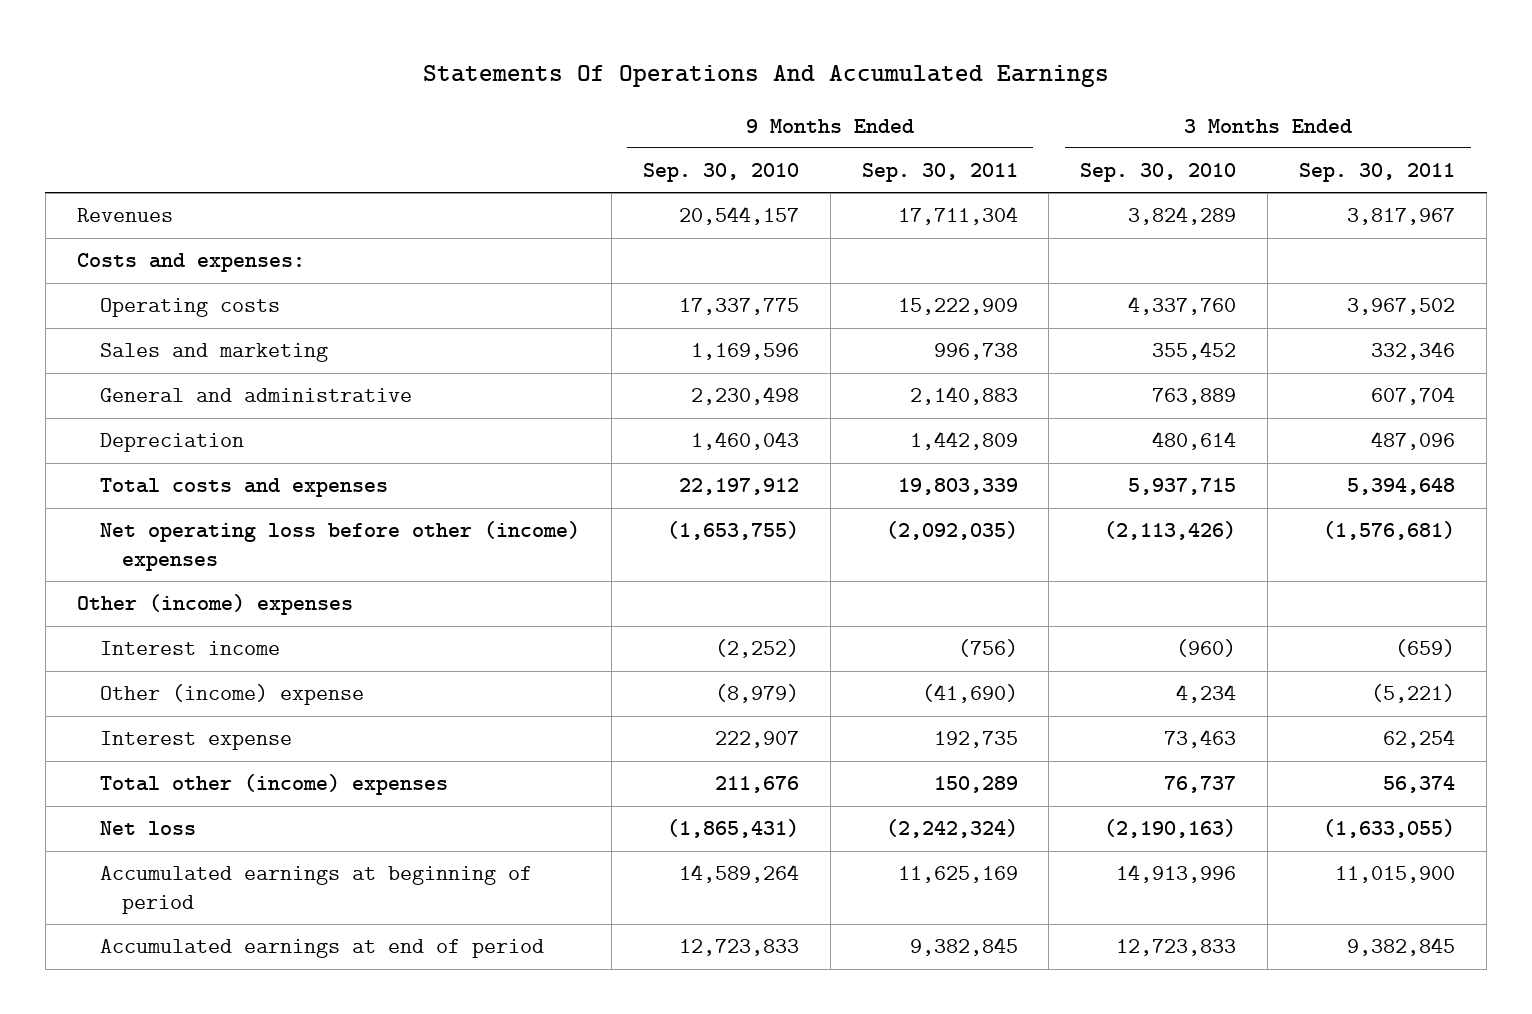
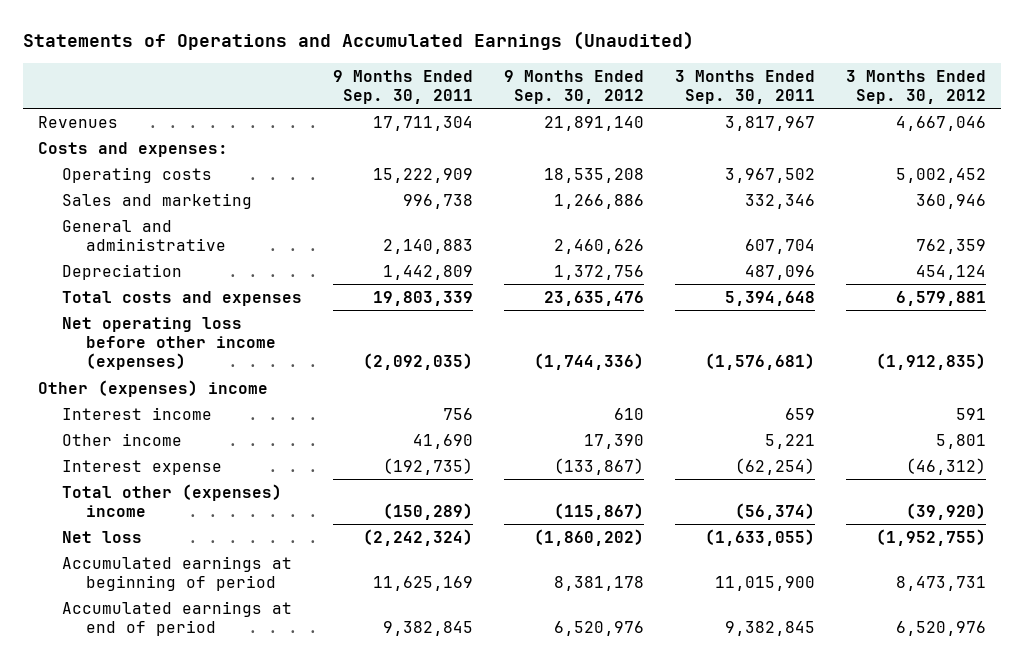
- Statements Of Operations And Accumulated Earnings
+ Statements of Operations and Accumulated Earnings (Unaudited)
- | 9 Months Ended Sep. 30, 2010 | 9 Months Ended Sep. 30, 2011 | 3 Months Ended Sep. 30, 2010 | 3 Months Ended Sep. 30, 2011
+ | 9 Months Ended Sep. 30, 2011 | 9 Months Ended Sep. 30, 2012 | 3 Months Ended Sep. 30, 2011 | 3 Months Ended Sep. 30, 2012
- Net operating loss before other (income) expenses | (1,653,755) | (2,092,035) | (2,113,426) | (1,576,681)
- Other (income) expenses
- Interest income | (2,252) | (756) | (960) | (659)
- Other (income) expense | (8,979) | (41,690) | 4,234 | (5,221)
- Interest expense | 222,907 | 192,735 | 73,463 | 62,254
- Total other (income) expenses | 211,676 | 150,289 | 76,737 | 56,374
+ Net operating loss before other income (expenses) | (2,092,035) | (1,744,336) | (1,576,681) | (1,912,835)
+ Other (expenses) income
+ Interest income | 756 | 610 | 659 | 591
+ Other income | 41,690 | 17,390 | 5,221 | 5,801
+ Interest expense | (192,735) | (133,867) | (62,254) | (46,312)
+ Total other (expenses) income | (150,289) | (115,867) | (56,374) | (39,920)

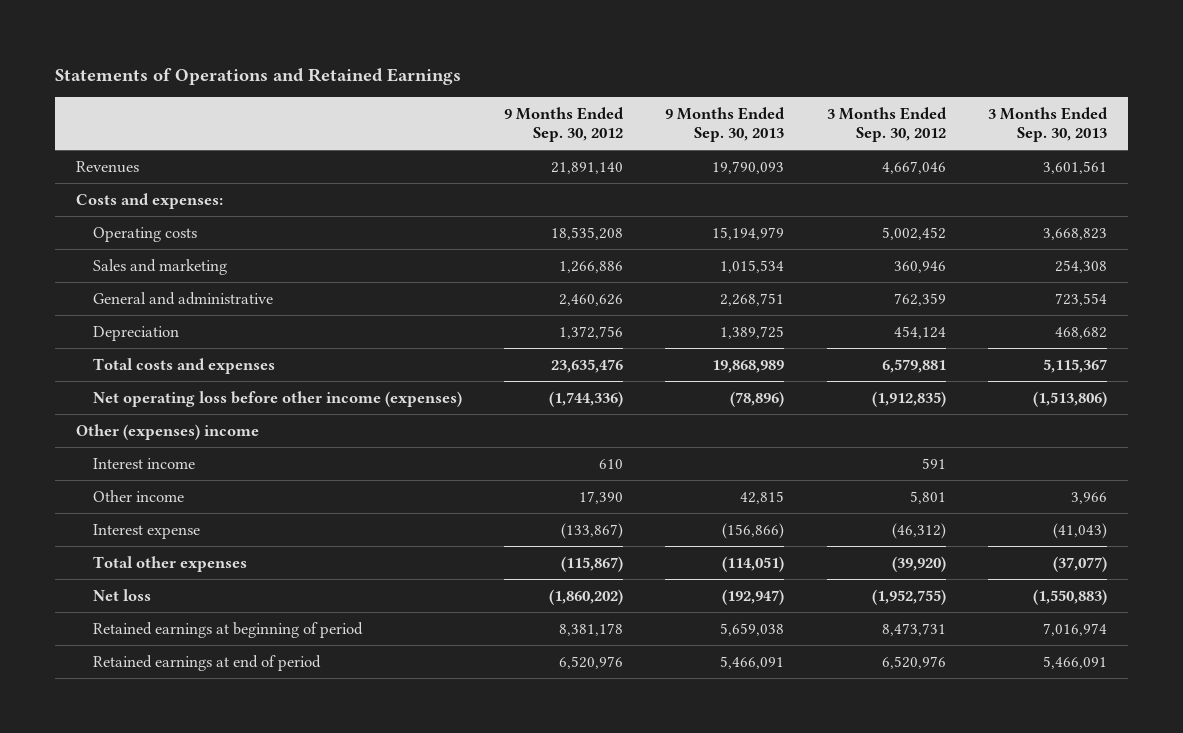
- Statements of Operations and Accumulated Earnings (Unaudited)
+ Statements of Operations and Retained Earnings
- | 9 Months Ended Sep. 30, 2011 | 9 Months Ended Sep. 30, 2012 | 3 Months Ended Sep. 30, 2011 | 3 Months Ended Sep. 30, 2012
+ | 9 Months Ended Sep. 30, 2012 | 9 Months Ended Sep. 30, 2013 | 3 Months Ended Sep. 30, 2012 | 3 Months Ended Sep. 30, 2013
- Total other (expenses) income | (150,289) | (115,867) | (56,374) | (39,920)
+ Total other expenses | (115,867) | (114,051) | (39,920) | (37,077)
- Accumulated earnings at beginning of period | 11,625,169 | 8,381,178 | 11,015,900 | 8,473,731
- Accumulated earnings at end of period | 9,382,845 | 6,520,976 | 9,382,845 | 6,520,976
+ Retained earnings at beginning of period | 8,381,178 | 5,659,038 | 8,473,731 | 7,016,974
+ Retained earnings at end of period | 6,520,976 | 5,466,091 | 6,520,976 | 5,466,091

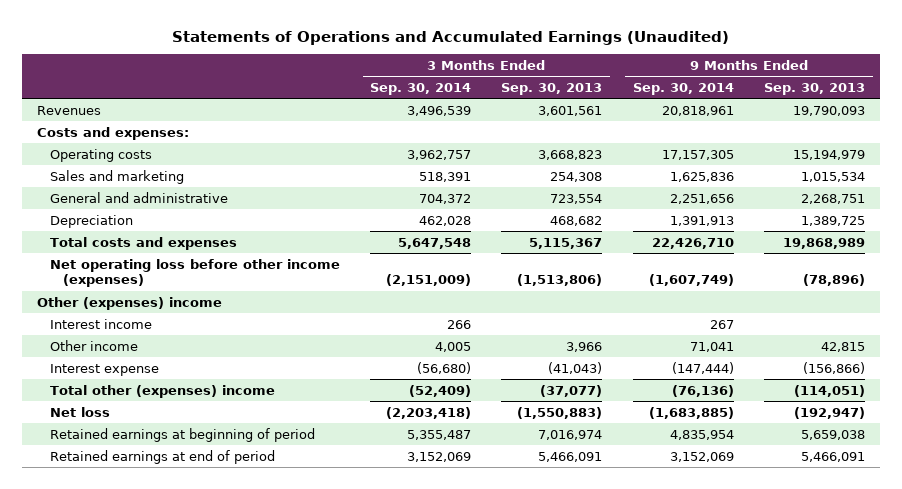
- Statements of Operations and Retained Earnings
+ Statements of Operations and Accumulated Earnings (Unaudited)
- | 9 Months Ended Sep. 30, 2012 | 9 Months Ended Sep. 30, 2013 | 3 Months Ended Sep. 30, 2012 | 3 Months Ended Sep. 30, 2013
+ | 3 Months Ended Sep. 30, 2014 | 3 Months Ended Sep. 30, 2013 | 9 Months Ended Sep. 30, 2014 | 9 Months Ended Sep. 30, 2013
- Total other expenses | (115,867) | (114,051) | (39,920) | (37,077)
+ Total other (expenses) income | (52,409) | (37,077) | (76,136) | (114,051)

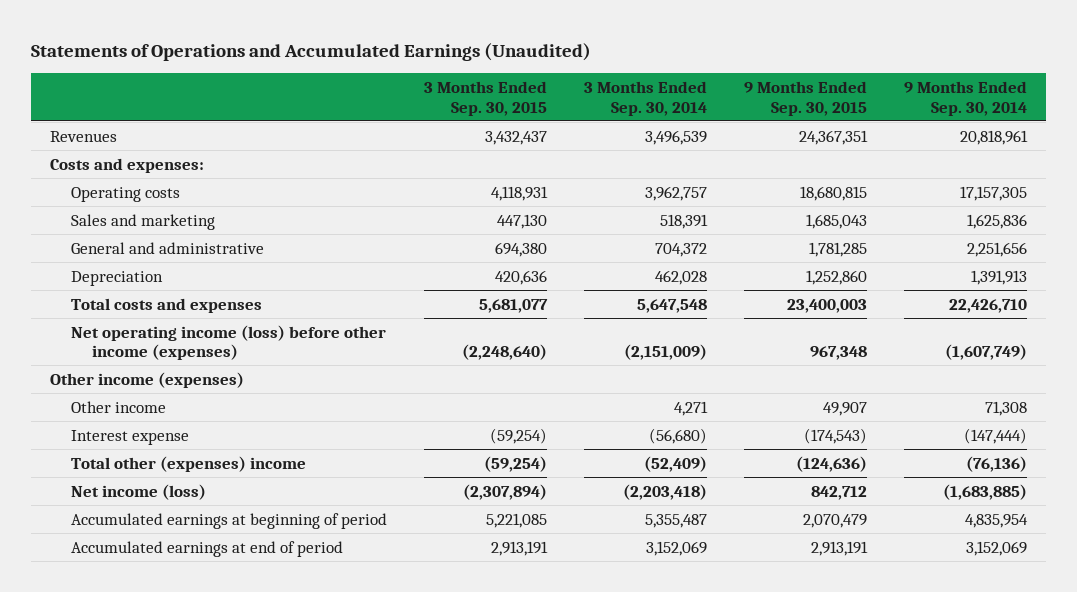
- | 3 Months Ended Sep. 30, 2014 | 3 Months Ended Sep. 30, 2013 | 9 Months Ended Sep. 30, 2014 | 9 Months Ended Sep. 30, 2013
+ | 3 Months Ended Sep. 30, 2015 | 3 Months Ended Sep. 30, 2014 | 9 Months Ended Sep. 30, 2015 | 9 Months Ended Sep. 30, 2014
- Net operating loss before other income (expenses) | (2,151,009) | (1,513,806) | (1,607,749) | (78,896)
- Other (expenses) income
- Interest income | 266 | | 267 |
- Other income | 4,005 | 3,966 | 71,041 | 42,815
+ Net operating income (loss) before other income (expenses) | (2,248,640) | (2,151,009) | 967,348 | (1,607,749)
+ Other income (expenses)
+ Other income | | 4,271 | 49,907 | 71,308
- Net loss | (2,203,418) | (1,550,883) | (1,683,885) | (192,947)
- Retained earnings at beginning of period | 5,355,487 | 7,016,974 | 4,835,954 | 5,659,038
- Retained earnings at end of period | 3,152,069 | 5,466,091 | 3,152,069 | 5,466,091
+ Net income (loss) | (2,307,894) | (2,203,418) | 842,712 | (1,683,885)
+ Accumulated earnings at beginning of period | 5,221,085 | 5,355,487 | 2,070,479 | 4,835,954
+ Accumulated earnings at end of period | 2,913,191 | 3,152,069 | 2,913,191 | 3,152,069

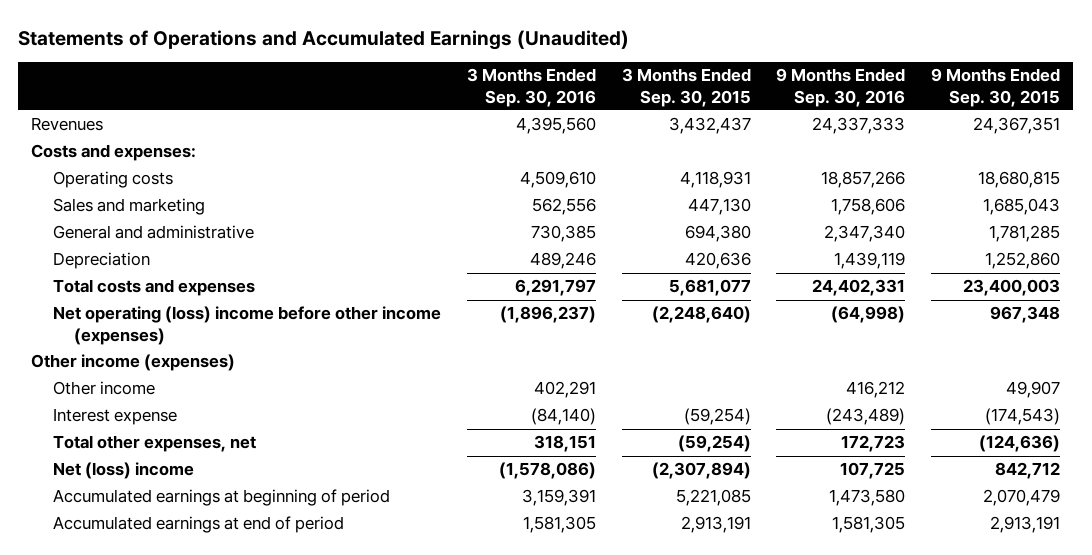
- | 3 Months Ended Sep. 30, 2015 | 3 Months Ended Sep. 30, 2014 | 9 Months Ended Sep. 30, 2015 | 9 Months Ended Sep. 30, 2014
+ | 3 Months Ended Sep. 30, 2016 | 3 Months Ended Sep. 30, 2015 | 9 Months Ended Sep. 30, 2016 | 9 Months Ended Sep. 30, 2015
- Net operating income (loss) before other income (expenses) | (2,248,640) | (2,151,009) | 967,348 | (1,607,749)
+ Net operating (loss) income before other income (expenses) | (1,896,237) | (2,248,640) | (64,998) | 967,348
- Total other (expenses) income | (59,254) | (52,409) | (124,636) | (76,136)
- Net income (loss) | (2,307,894) | (2,203,418) | 842,712 | (1,683,885)
+ Total other expenses, net | 318,151 | (59,254) | 172,723 | (124,636)
+ Net (loss) income | (1,578,086) | (2,307,894) | 107,725 | 842,712

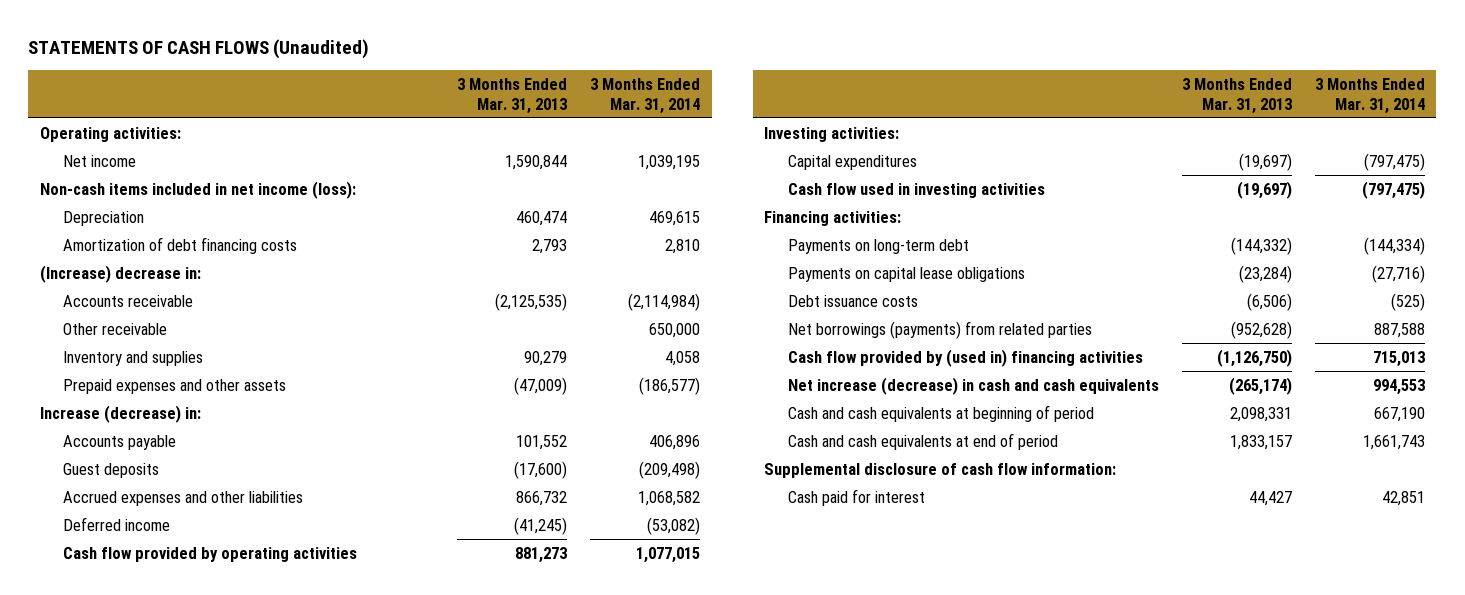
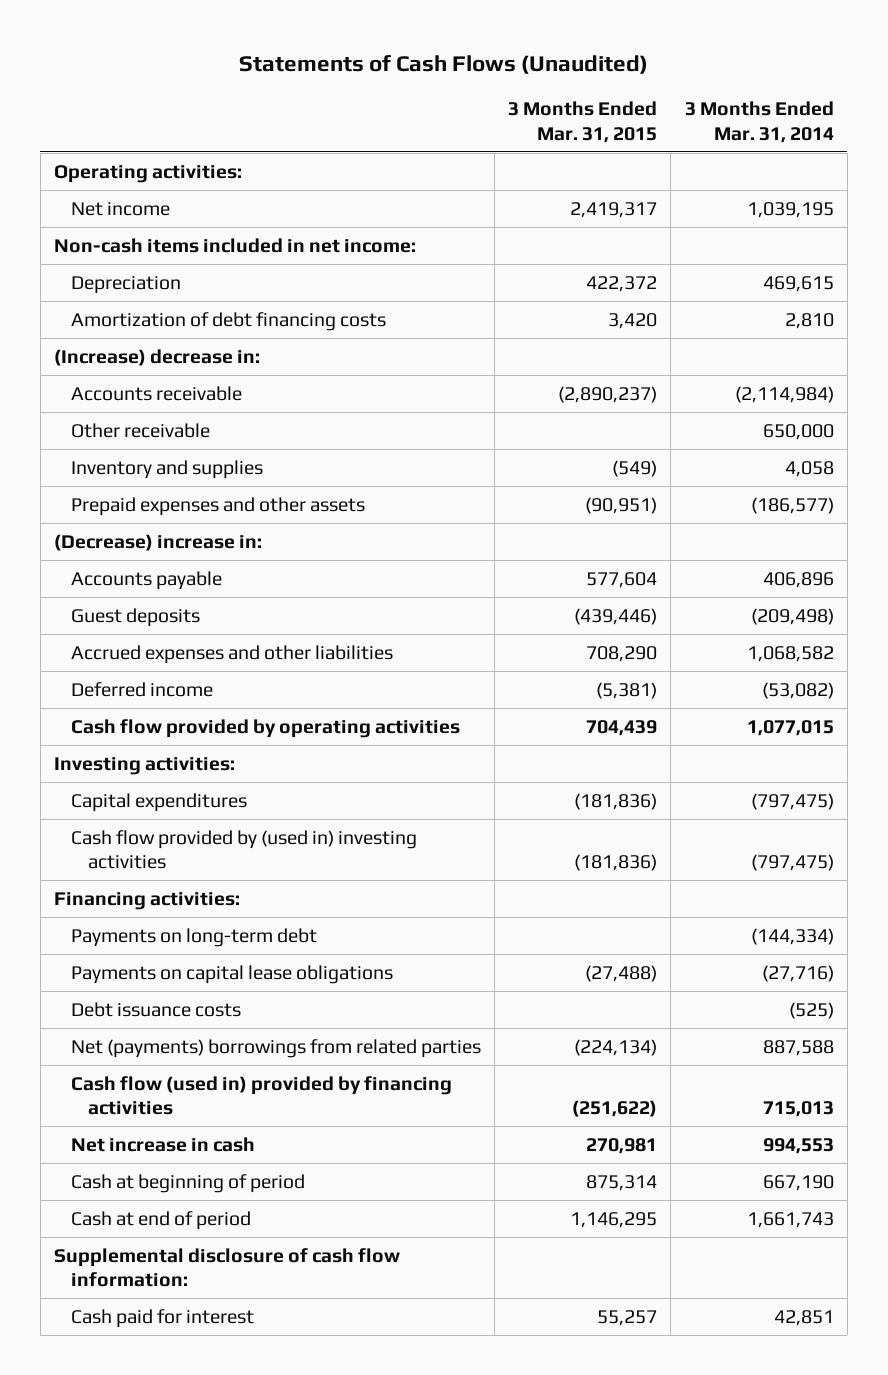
- STATEMENTS OF CASH FLOWS (Unaudited)
+ Statements of Cash Flows (Unaudited)
- | 3 Months Ended Mar. 31, 2013 | 3 Months Ended Mar. 31, 2014
+ | 3 Months Ended Mar. 31, 2015 | 3 Months Ended Mar. 31, 2014
- Non-cash items included in net income (loss):
+ Non-cash items included in net income:
- Increase (decrease) in:
+ (Decrease) increase in:
- Cash flow used in investing activities | (19,697) | (797,475)
+ Cash flow provided by (used in) investing activities | (181,836) | (797,475)
- Net borrowings (payments) from related parties | (952,628) | 887,588
- Cash flow provided by (used in) financing activities | (1,126,750) | 715,013
- Net increase (decrease) in cash and cash equivalents | (265,174) | 994,553
- Cash and cash equivalents at beginning of period | 2,098,331 | 667,190
- Cash and cash equivalents at end of period | 1,833,157 | 1,661,743
+ Net (payments) borrowings from related parties | (224,134) | 887,588
+ Cash flow (used in) provided by financing activities | (251,622) | 715,013
+ Net increase in cash | 270,981 | 994,553
+ Cash at beginning of period | 875,314 | 667,190
+ Cash at end of period | 1,146,295 | 1,661,743

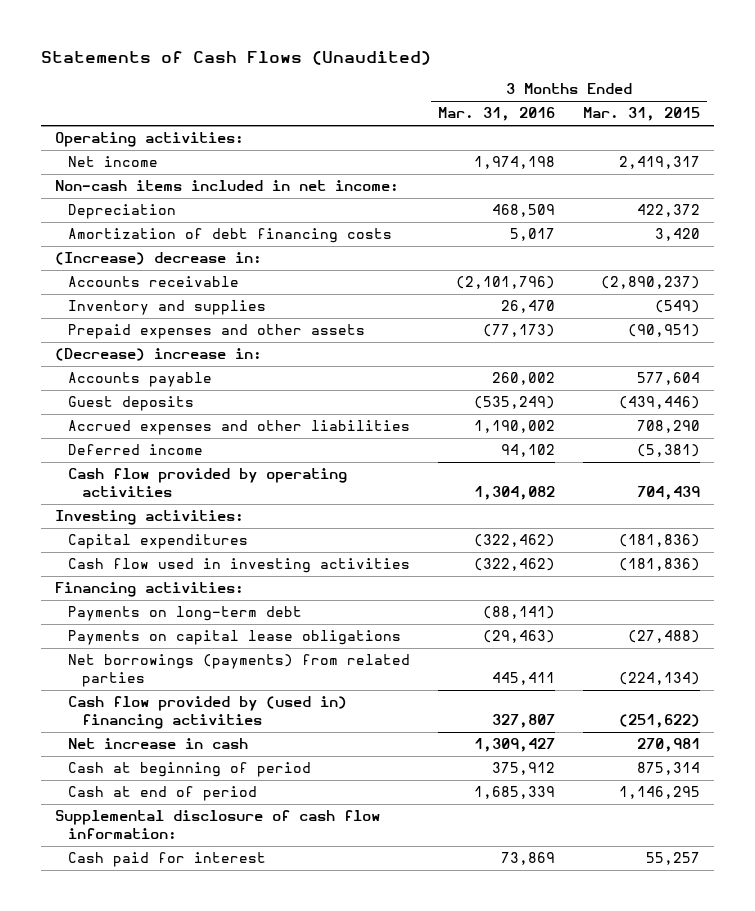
- | 3 Months Ended Mar. 31, 2015 | 3 Months Ended Mar. 31, 2014
+ | 3 Months Ended Mar. 31, 2016 | 3 Months Ended Mar. 31, 2015
- Other receivable | | 650,000
- Cash flow provided by (used in) investing activities | (181,836) | (797,475)
+ Cash flow used in investing activities | (322,462) | (181,836)
- Debt issuance costs | | (525)
- Net (payments) borrowings from related parties | (224,134) | 887,588
- Cash flow (used in) provided by financing activities | (251,622) | 715,013
+ Net borrowings (payments) from related parties | 445,411 | (224,134)
+ Cash flow provided by (used in) financing activities | 327,807 | (251,622)

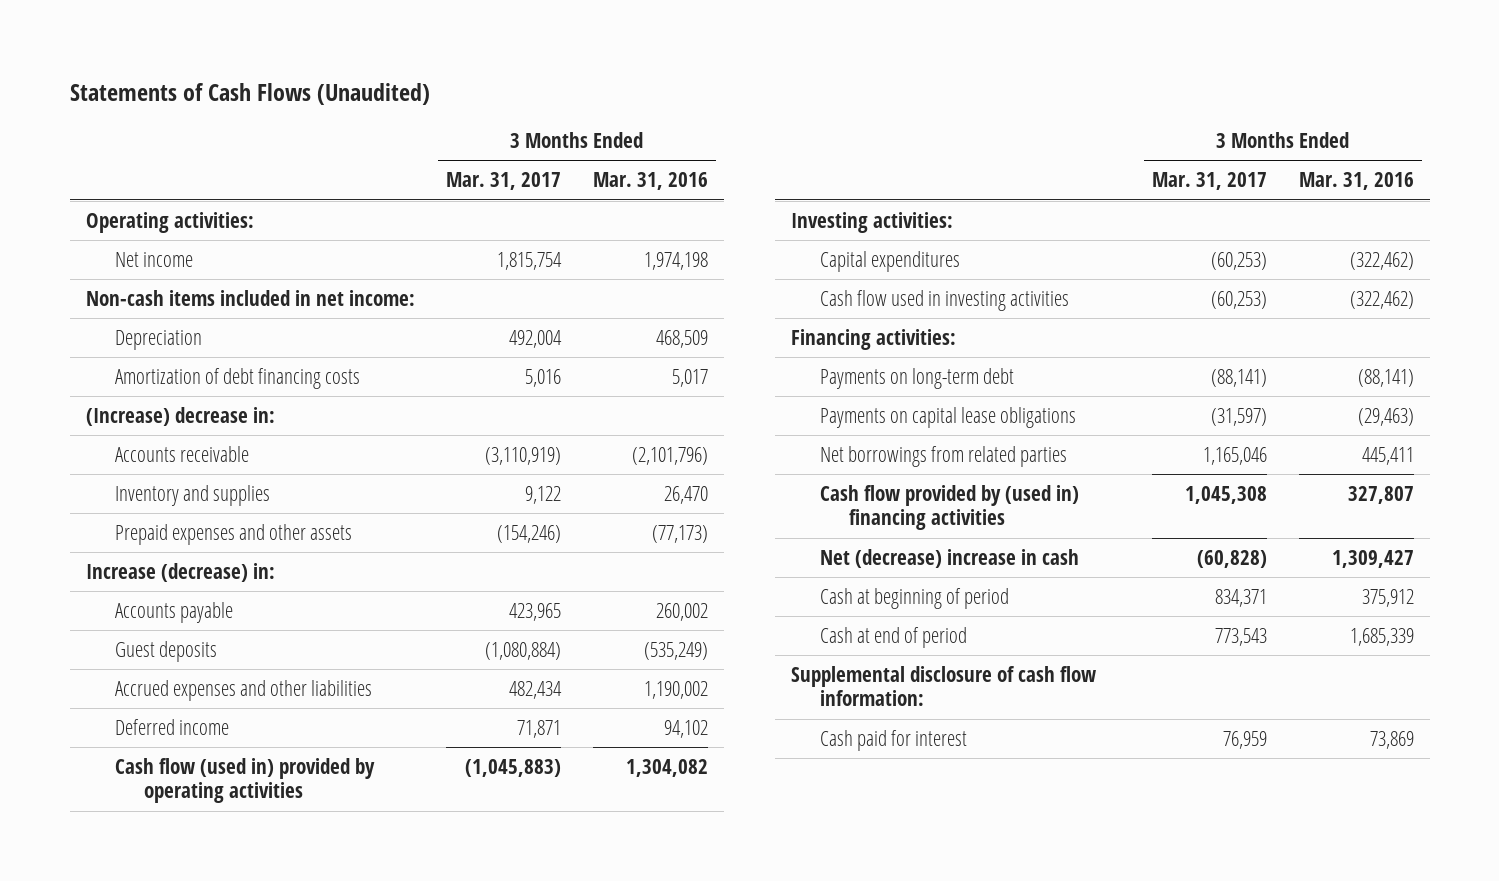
- | 3 Months Ended Mar. 31, 2016 | 3 Months Ended Mar. 31, 2015
+ | 3 Months Ended Mar. 31, 2017 | 3 Months Ended Mar. 31, 2016
- (Decrease) increase in:
+ Increase (decrease) in:
- Cash flow provided by operating activities | 1,304,082 | 704,439
+ Cash flow (used in) provided by operating activities | (1,045,883) | 1,304,082
- Net borrowings (payments) from related parties | 445,411 | (224,134)
+ Net borrowings from related parties | 1,165,046 | 445,411
- Net increase in cash | 1,309,427 | 270,981
+ Net (decrease) increase in cash | (60,828) | 1,309,427

